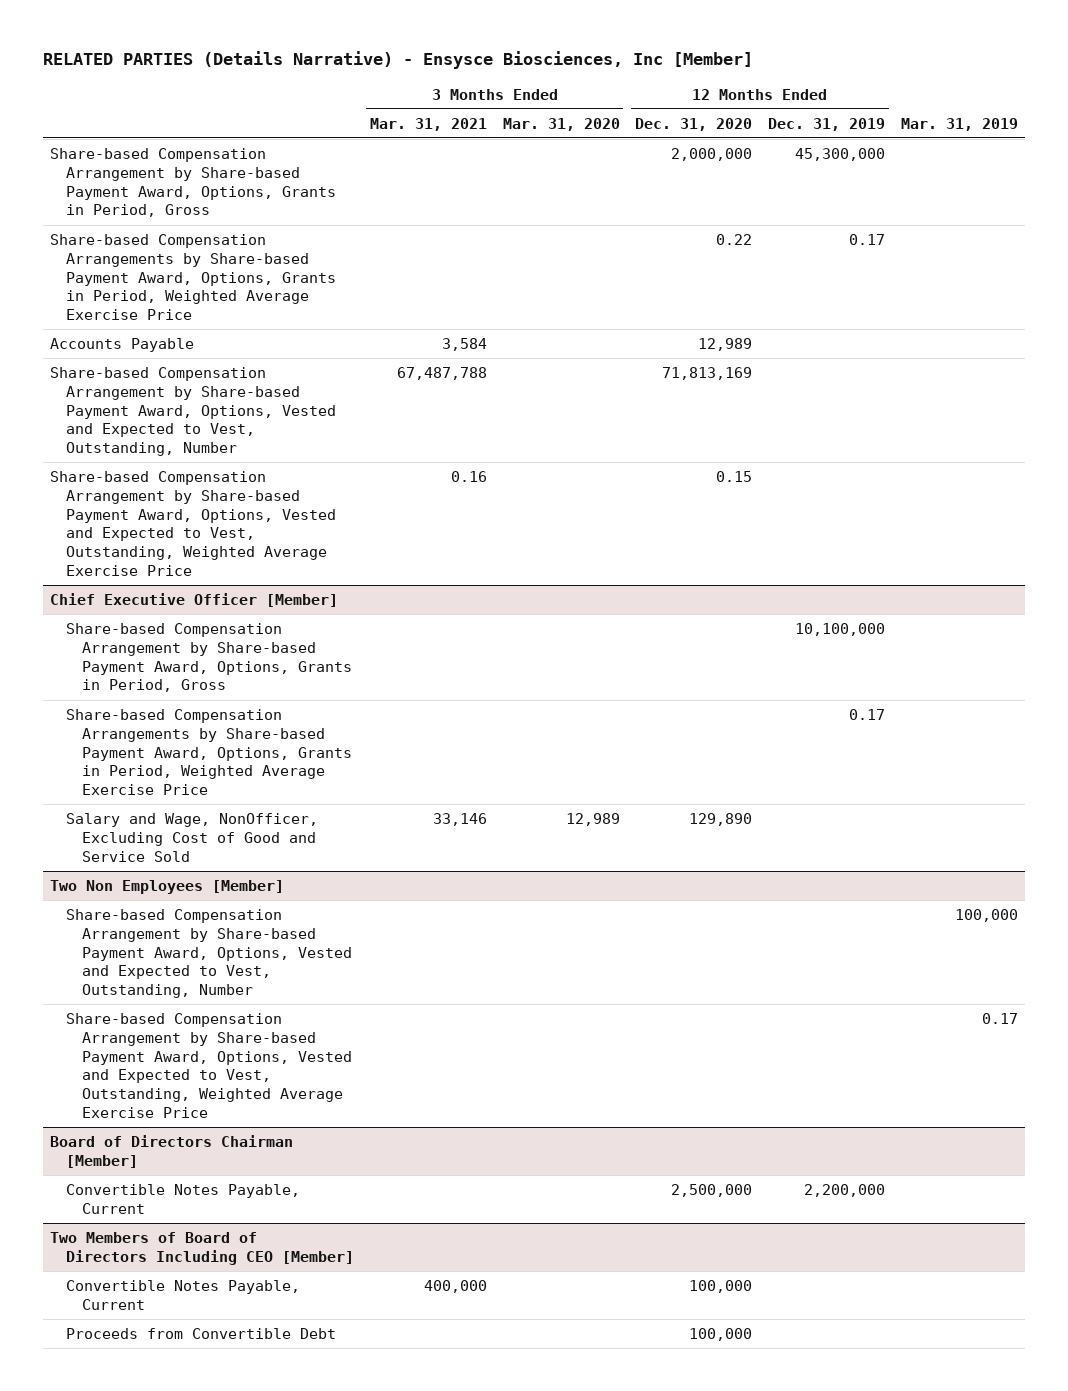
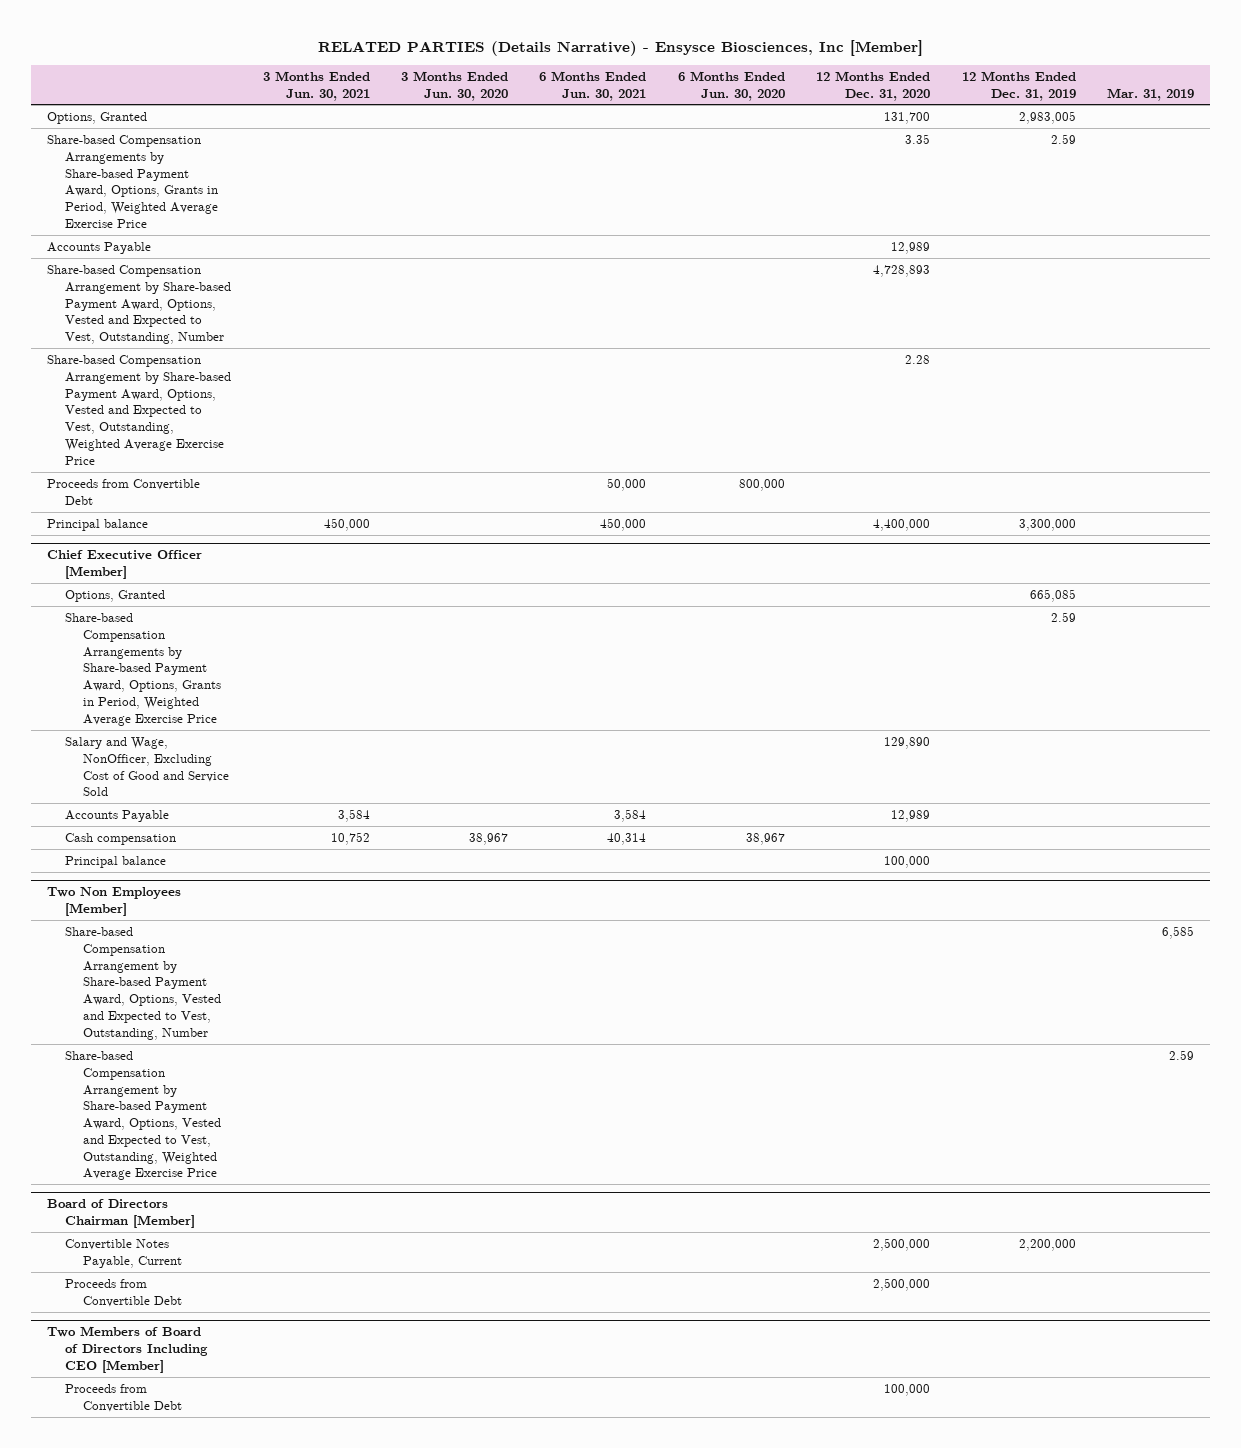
- | 3 Months Ended Mar. 31, 2021 | 3 Months Ended Mar. 31, 2020 | 12 Months Ended Dec. 31, 2020 | 12 Months Ended Dec. 31, 2019 | Mar. 31, 2019
+ | 3 Months Ended Jun. 30, 2021 | 3 Months Ended Jun. 30, 2020 | 6 Months Ended Jun. 30, 2021 | 6 Months Ended Jun. 30, 2020 | 12 Months Ended Dec. 31, 2020 | 12 Months Ended Dec. 31, 2019 | Mar. 31, 2019
- Share-based Compensation Arrangement by Share-based Payment Award, Options, Grants in Period, Gross | | | 2,000,000 | 45,300,000 |
- Share-based Compensation Arrangements by Share-based Payment Award, Options, Grants in Period, Weighted Average Exercise Price | | | 0.22 | 0.17 |
+ Options, Granted | | | | | 131,700 | 2,983,005 |
+ Share-based Compensation Arrangements by Share-based Payment Award, Options, Grants in Period, Weighted Average Exercise Price | | | | | 3.35 | 2.59 |
- Share-based Compensation Arrangement by Share-based Payment Award, Options, Vested and Expected to Vest, Outstanding, Number | 67,487,788 | | 71,813,169 | |
- Share-based Compensation Arrangement by Share-based Payment Award, Options, Vested and Expected to Vest, Outstanding, Weighted Average Exercise Price | 0.16 | | 0.15 | |
+ Share-based Compensation Arrangement by Share-based Payment Award, Options, Vested and Expected to Vest, Outstanding, Number | | | | | 4,728,893 | |
+ Share-based Compensation Arrangement by Share-based Payment Award, Options, Vested and Expected to Vest, Outstanding, Weighted Average Exercise Price | | | | | 2.28 | |
+ Proceeds from Convertible Debt | | | 50,000 | 800,000 | | |
+ Principal balance | 450,000 | | 450,000 | | 4,400,000 | 3,300,000 |
@ Chief Executive Officer [Member]
- Share-based Compensation Arrangement by Share-based Payment Award, Options, Grants in Period, Gross | | | | 10,100,000 |
- Share-based Compensation Arrangements by Share-based Payment Award, Options, Grants in Period, Weighted Average Exercise Price | | | | 0.17 |
+ Options, Granted | | | | | | 665,085 |
+ Share-based Compensation Arrangements by Share-based Payment Award, Options, Grants in Period, Weighted Average Exercise Price | | | | | | 2.59 |
+ Accounts Payable | 3,584 | | 3,584 | | 12,989 | |
+ Cash compensation | 10,752 | 38,967 | 40,314 | 38,967 | | |
+ Principal balance | | | | | 100,000 | |
@ Two Non Employees [Member]
- Share-based Compensation Arrangement by Share-based Payment Award, Options, Vested and Expected to Vest, Outstanding, Number | | | | | 100,000
- Share-based Compensation Arrangement by Share-based Payment Award, Options, Vested and Expected to Vest, Outstanding, Weighted Average Exercise Price | | | | | 0.17
+ Share-based Compensation Arrangement by Share-based Payment Award, Options, Vested and Expected to Vest, Outstanding, Number | | | | | | | 6,585
+ Share-based Compensation Arrangement by Share-based Payment Award, Options, Vested and Expected to Vest, Outstanding, Weighted Average Exercise Price | | | | | | | 2.59
@ Board of Directors Chairman [Member]
+ Proceeds from Convertible Debt | | | | | 2,500,000 | |
@ Two Members of Board of Directors Including CEO [Member]
- Convertible Notes Payable, Current | 400,000 | | 100,000 | |

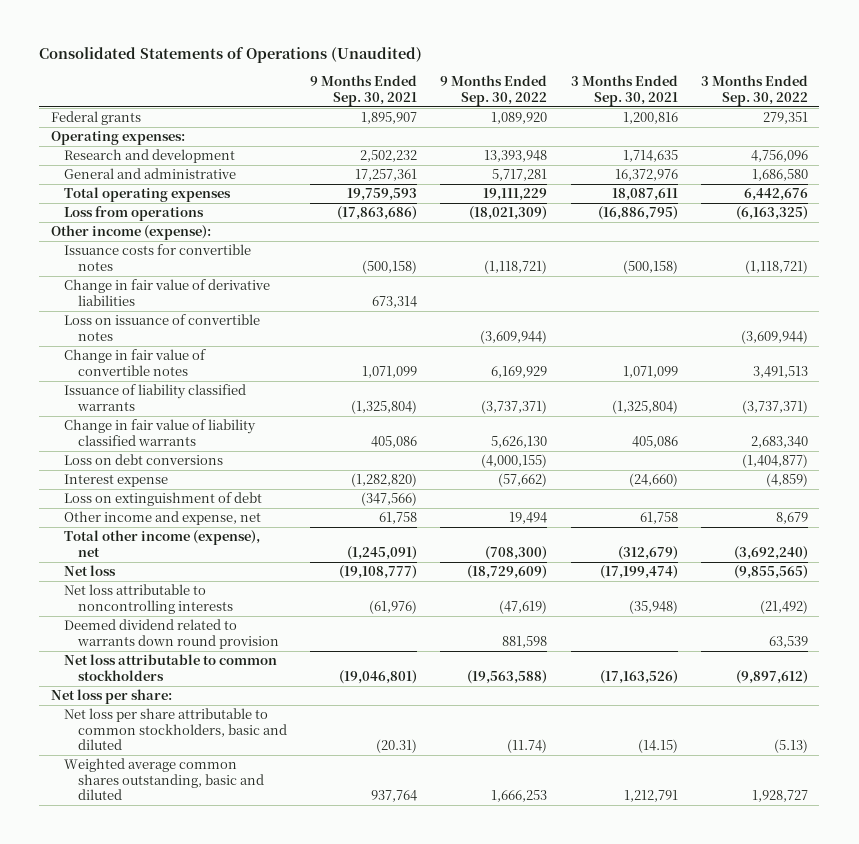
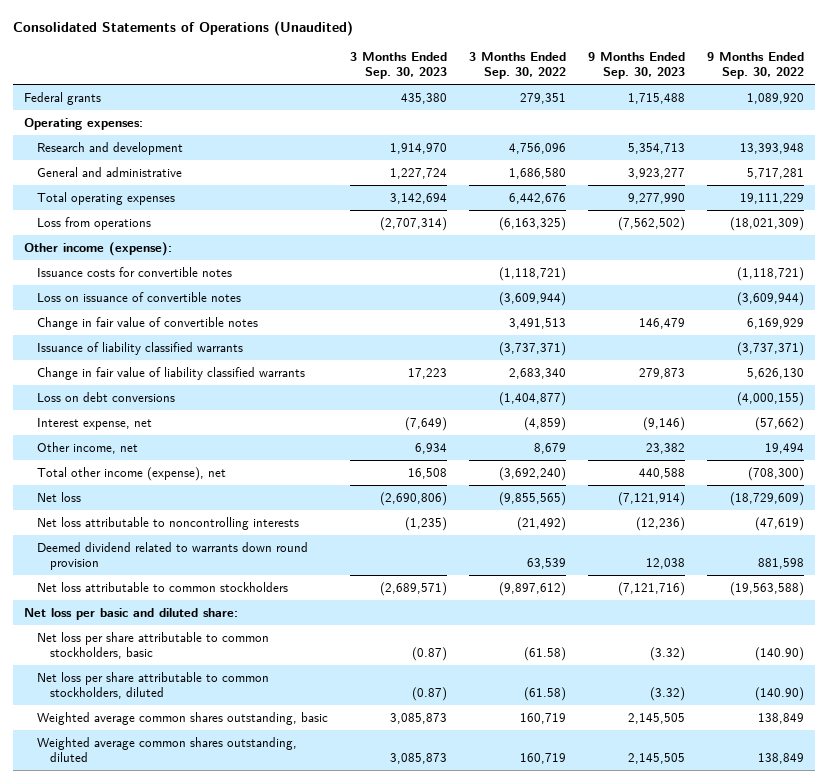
- | 9 Months Ended Sep. 30, 2021 | 9 Months Ended Sep. 30, 2022 | 3 Months Ended Sep. 30, 2021 | 3 Months Ended Sep. 30, 2022
+ | 3 Months Ended Sep. 30, 2023 | 3 Months Ended Sep. 30, 2022 | 9 Months Ended Sep. 30, 2023 | 9 Months Ended Sep. 30, 2022
- Change in fair value of derivative liabilities | 673,314 | | |
- Interest expense | (1,282,820) | (57,662) | (24,660) | (4,859)
- Loss on extinguishment of debt | (347,566) | | |
- Other income and expense, net | 61,758 | 19,494 | 61,758 | 8,679
+ Interest expense, net | (7,649) | (4,859) | (9,146) | (57,662)
+ Other income, net | 6,934 | 8,679 | 23,382 | 19,494
- Net loss per share:
- Net loss per share attributable to common stockholders, basic and diluted | (20.31) | (11.74) | (14.15) | (5.13)
- Weighted average common shares outstanding, basic and diluted | 937,764 | 1,666,253 | 1,212,791 | 1,928,727
+ Net loss per basic and diluted share:
+ Net loss per share attributable to common stockholders, basic | (0.87) | (61.58) | (3.32) | (140.90)
+ Net loss per share attributable to common stockholders, diluted | (0.87) | (61.58) | (3.32) | (140.90)
+ Weighted average common shares outstanding, basic | 3,085,873 | 160,719 | 2,145,505 | 138,849
+ Weighted average common shares outstanding, diluted | 3,085,873 | 160,719 | 2,145,505 | 138,849

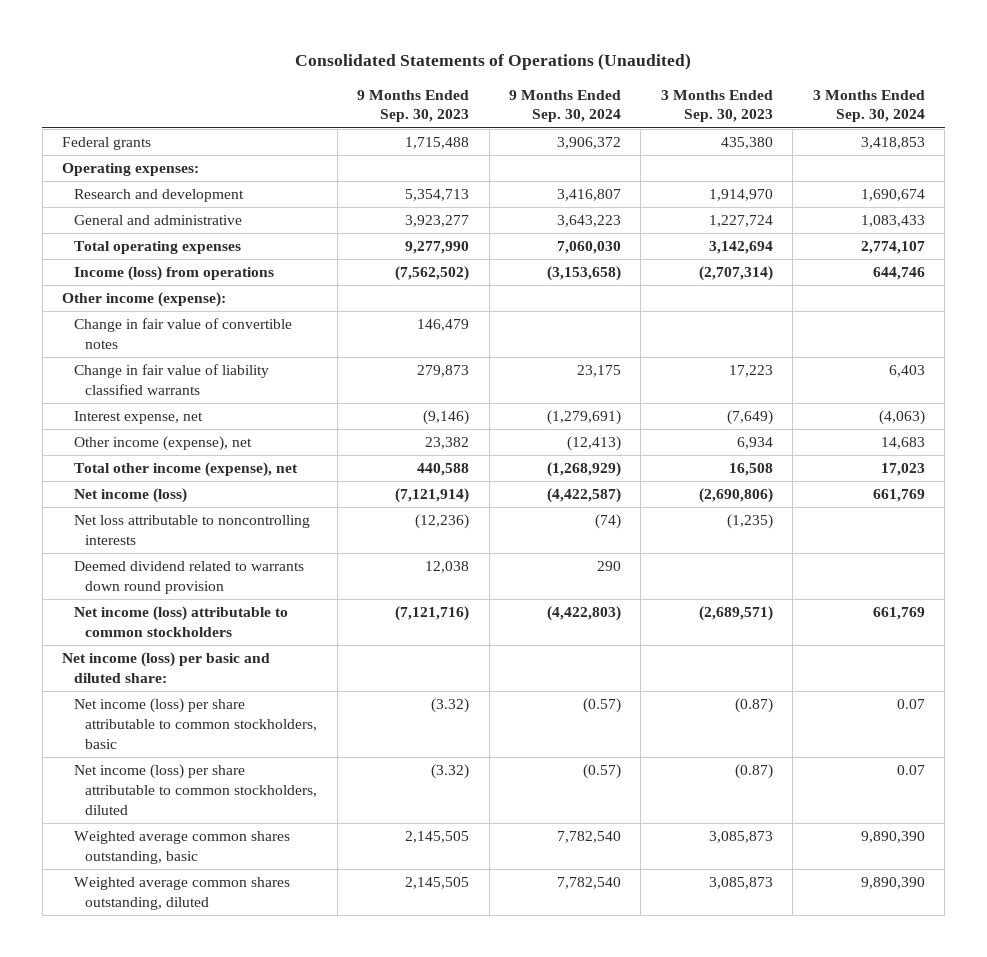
- | 3 Months Ended Sep. 30, 2023 | 3 Months Ended Sep. 30, 2022 | 9 Months Ended Sep. 30, 2023 | 9 Months Ended Sep. 30, 2022
+ | 9 Months Ended Sep. 30, 2023 | 9 Months Ended Sep. 30, 2024 | 3 Months Ended Sep. 30, 2023 | 3 Months Ended Sep. 30, 2024
- Loss from operations | (2,707,314) | (6,163,325) | (7,562,502) | (18,021,309)
+ Income (loss) from operations | (7,562,502) | (3,153,658) | (2,707,314) | 644,746
- Issuance costs for convertible notes | | (1,118,721) | | (1,118,721)
- Loss on issuance of convertible notes | | (3,609,944) | | (3,609,944)
- Issuance of liability classified warrants | | (3,737,371) | | (3,737,371)
- Loss on debt conversions | | (1,404,877) | | (4,000,155)
- Other income, net | 6,934 | 8,679 | 23,382 | 19,494
+ Other income (expense), net | 23,382 | (12,413) | 6,934 | 14,683
- Net loss | (2,690,806) | (9,855,565) | (7,121,914) | (18,729,609)
+ Net income (loss) | (7,121,914) | (4,422,587) | (2,690,806) | 661,769
- Net loss attributable to common stockholders | (2,689,571) | (9,897,612) | (7,121,716) | (19,563,588)
- Net loss per basic and diluted share:
- Net loss per share attributable to common stockholders, basic | (0.87) | (61.58) | (3.32) | (140.90)
- Net loss per share attributable to common stockholders, diluted | (0.87) | (61.58) | (3.32) | (140.90)
+ Net income (loss) attributable to common stockholders | (7,121,716) | (4,422,803) | (2,689,571) | 661,769
+ Net income (loss) per basic and diluted share:
+ Net income (loss) per share attributable to common stockholders, basic | (3.32) | (0.57) | (0.87) | 0.07
+ Net income (loss) per share attributable to common stockholders, diluted | (3.32) | (0.57) | (0.87) | 0.07

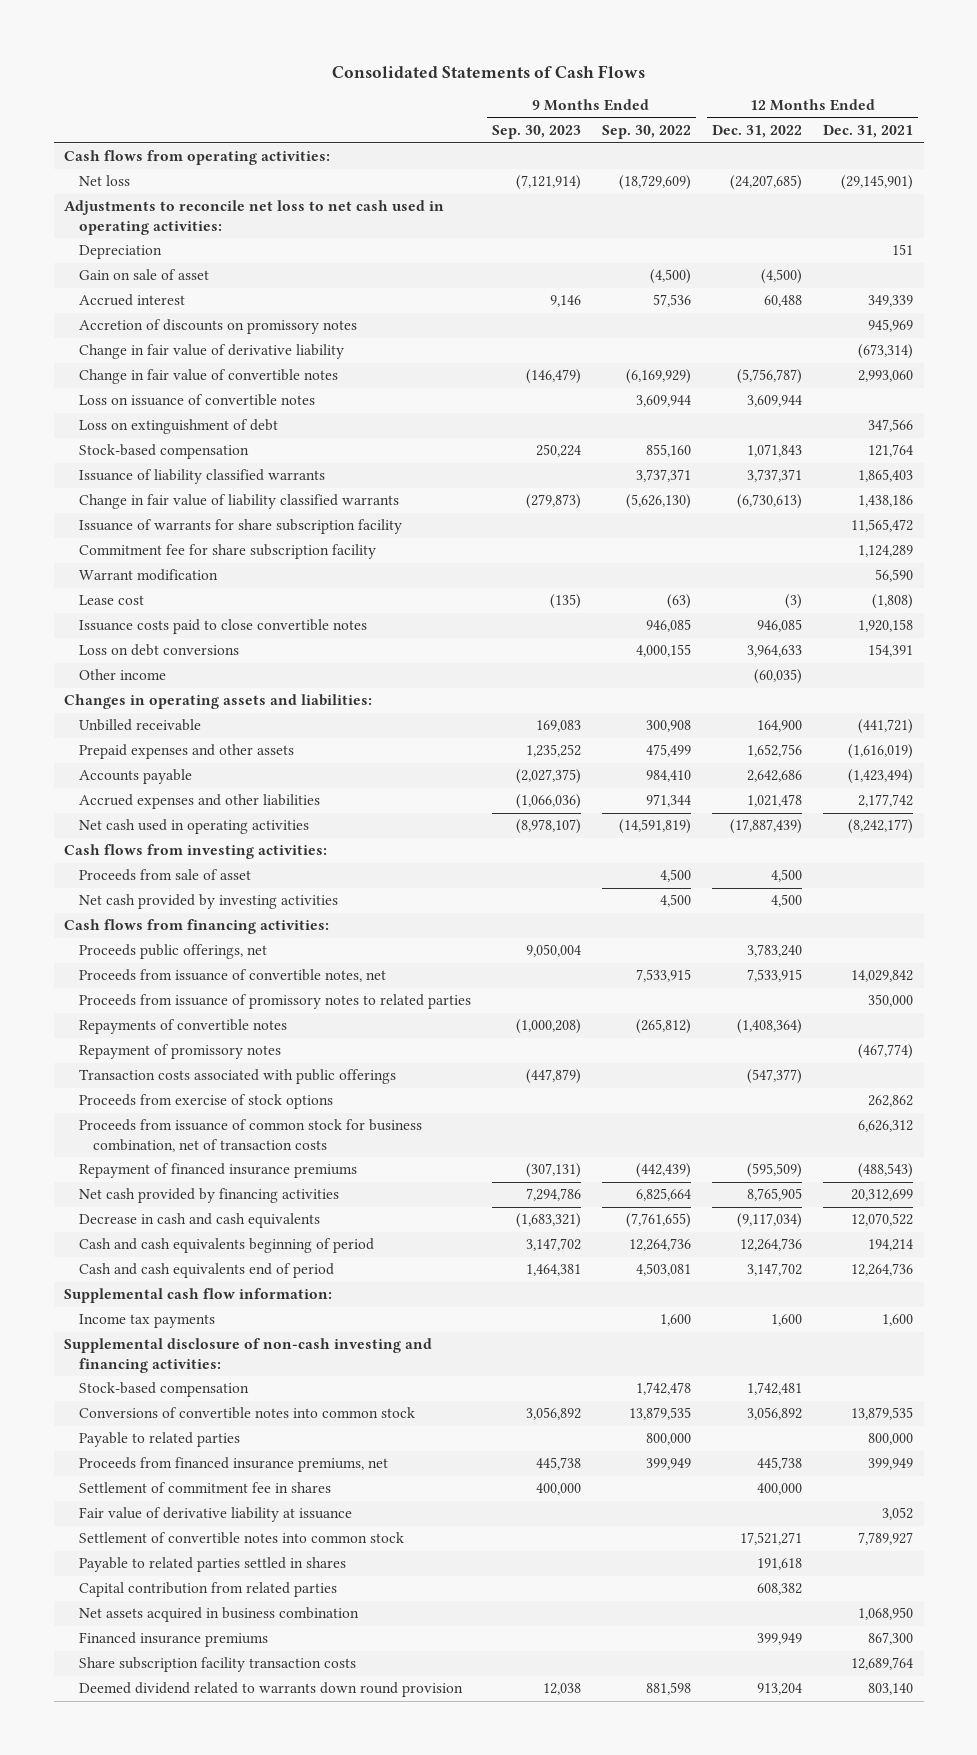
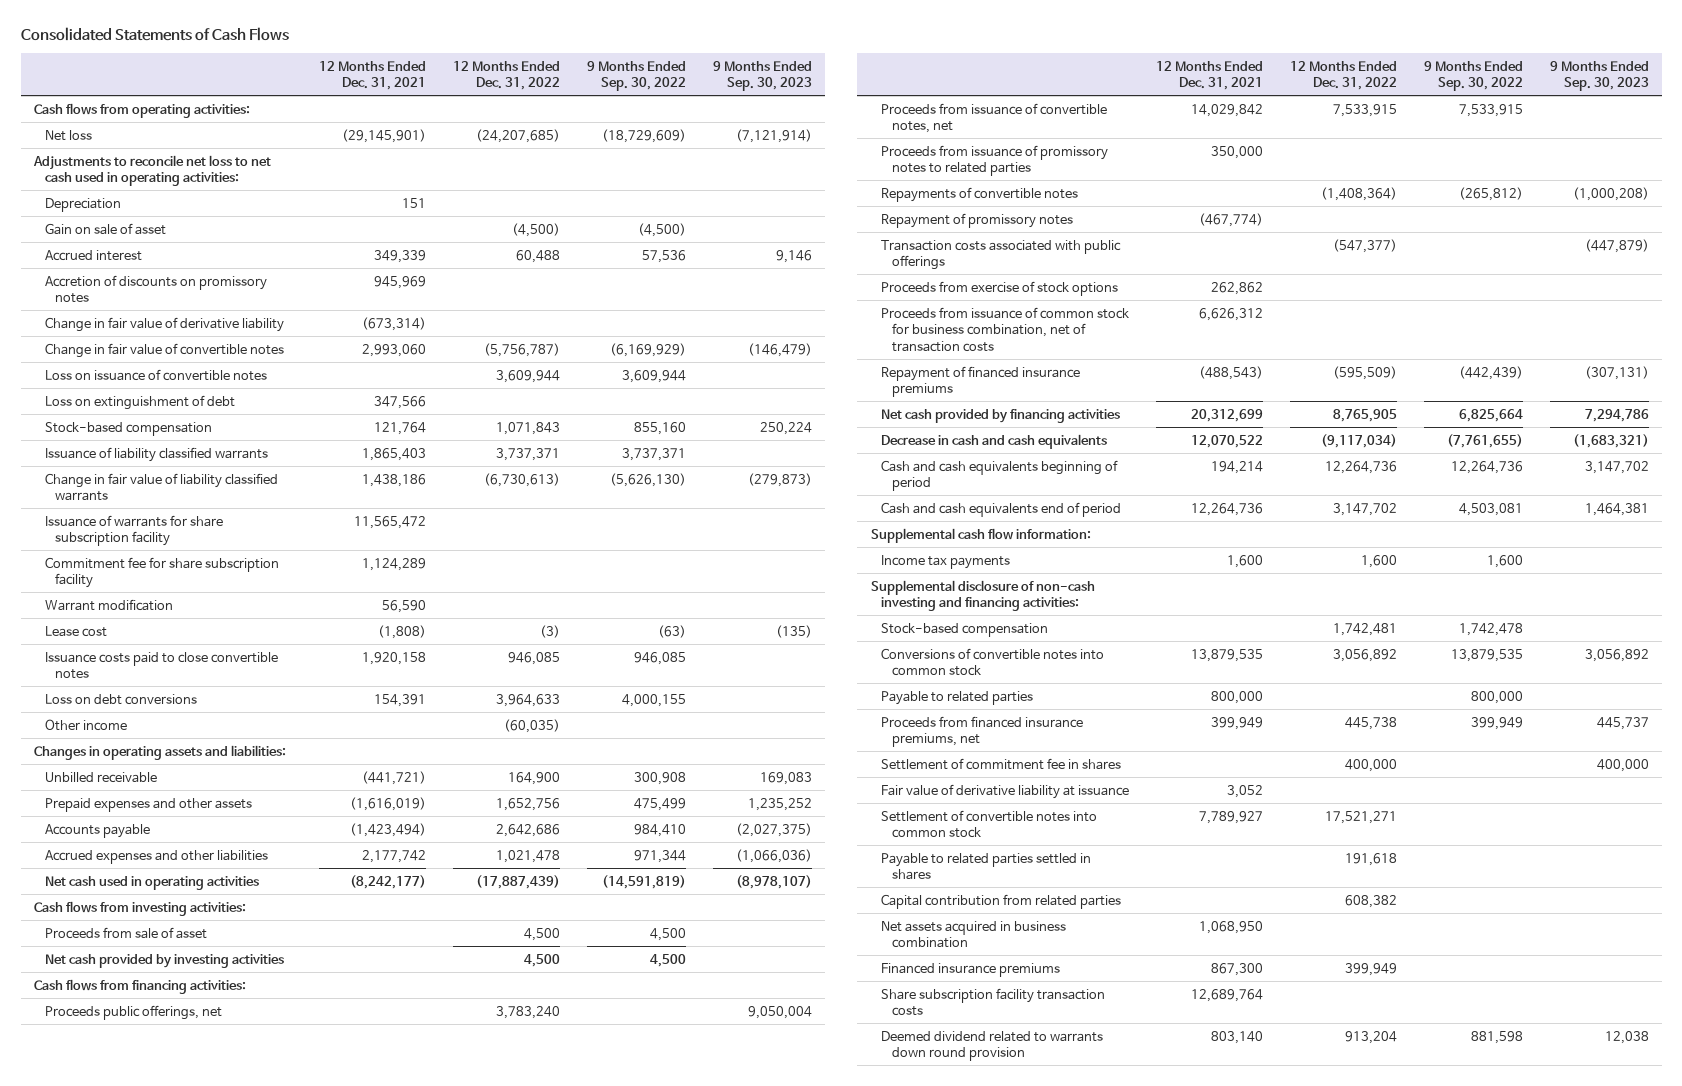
- | 9 Months Ended Sep. 30, 2023 | 9 Months Ended Sep. 30, 2022 | 12 Months Ended Dec. 31, 2022 | 12 Months Ended Dec. 31, 2021
+ | 12 Months Ended Dec. 31, 2021 | 12 Months Ended Dec. 31, 2022 | 9 Months Ended Sep. 30, 2022 | 9 Months Ended Sep. 30, 2023
- Proceeds from financed insurance premiums, net | 445,738 | 399,949 | 445,738 | 399,949
+ Proceeds from financed insurance premiums, net | 399,949 | 445,738 | 399,949 | 445,737

